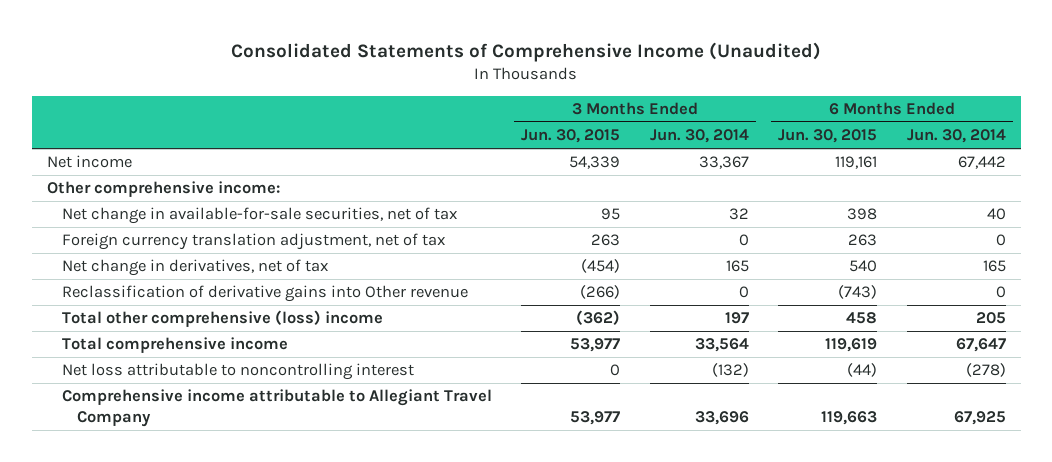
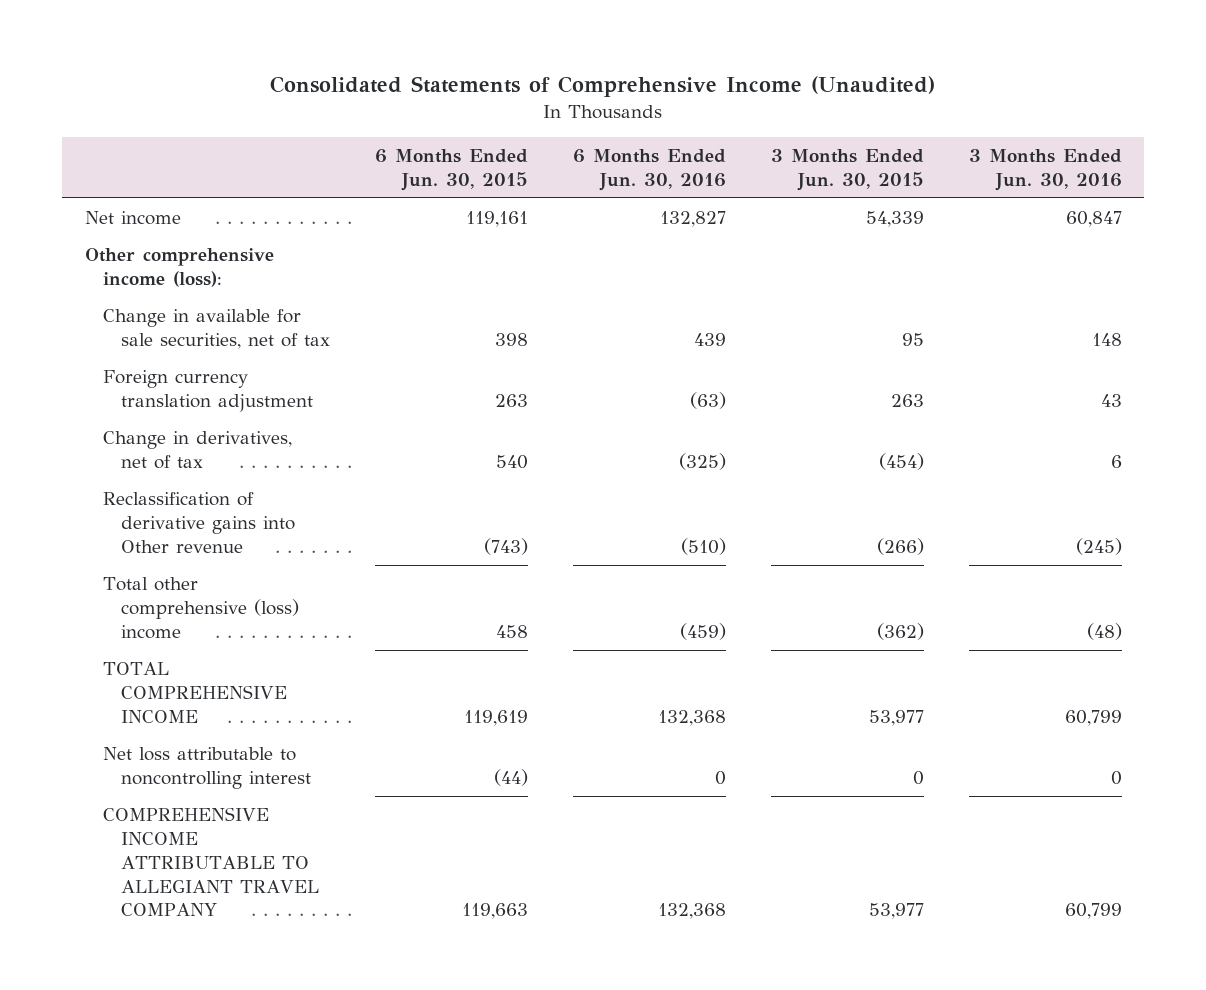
- | 3 Months Ended Jun. 30, 2015 | 3 Months Ended Jun. 30, 2014 | 6 Months Ended Jun. 30, 2015 | 6 Months Ended Jun. 30, 2014
+ | 6 Months Ended Jun. 30, 2015 | 6 Months Ended Jun. 30, 2016 | 3 Months Ended Jun. 30, 2015 | 3 Months Ended Jun. 30, 2016
- Other comprehensive income:
- Net change in available-for-sale securities, net of tax | 95 | 32 | 398 | 40
- Foreign currency translation adjustment, net of tax | 263 | 0 | 263 | 0
- Net change in derivatives, net of tax | (454) | 165 | 540 | 165
+ Other comprehensive income (loss):
+ Change in available for sale securities, net of tax | 398 | 439 | 95 | 148
+ Foreign currency translation adjustment | 263 | (63) | 263 | 43
+ Change in derivatives, net of tax | 540 | (325) | (454) | 6
- Total comprehensive income | 53,977 | 33,564 | 119,619 | 67,647
+ TOTAL COMPREHENSIVE INCOME | 119,619 | 132,368 | 53,977 | 60,799
- Comprehensive income attributable to Allegiant Travel Company | 53,977 | 33,696 | 119,663 | 67,925
+ COMPREHENSIVE INCOME ATTRIBUTABLE TO ALLEGIANT TRAVEL COMPANY | 119,663 | 132,368 | 53,977 | 60,799

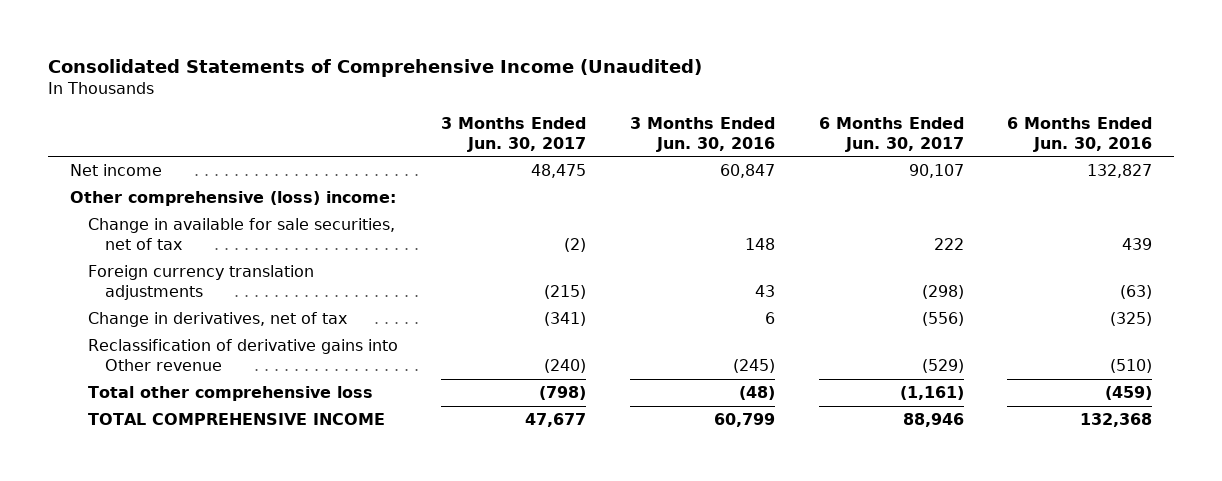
- | 6 Months Ended Jun. 30, 2015 | 6 Months Ended Jun. 30, 2016 | 3 Months Ended Jun. 30, 2015 | 3 Months Ended Jun. 30, 2016
+ | 3 Months Ended Jun. 30, 2017 | 3 Months Ended Jun. 30, 2016 | 6 Months Ended Jun. 30, 2017 | 6 Months Ended Jun. 30, 2016
- Other comprehensive income (loss):
+ Other comprehensive (loss) income:
- Foreign currency translation adjustment | 263 | (63) | 263 | 43
+ Foreign currency translation adjustments | (215) | 43 | (298) | (63)
- Total other comprehensive (loss) income | 458 | (459) | (362) | (48)
+ Total other comprehensive loss | (798) | (48) | (1,161) | (459)
- Net loss attributable to noncontrolling interest | (44) | 0 | 0 | 0
- COMPREHENSIVE INCOME ATTRIBUTABLE TO ALLEGIANT TRAVEL COMPANY | 119,663 | 132,368 | 53,977 | 60,799

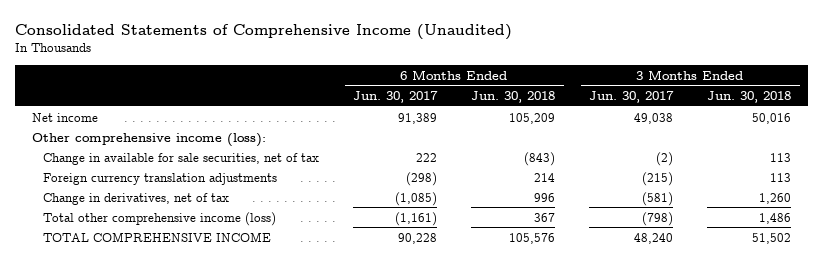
- | 3 Months Ended Jun. 30, 2017 | 3 Months Ended Jun. 30, 2016 | 6 Months Ended Jun. 30, 2017 | 6 Months Ended Jun. 30, 2016
+ | 6 Months Ended Jun. 30, 2017 | 6 Months Ended Jun. 30, 2018 | 3 Months Ended Jun. 30, 2017 | 3 Months Ended Jun. 30, 2018
- Net income | 48,475 | 60,847 | 90,107 | 132,827
- Other comprehensive (loss) income:
+ Net income | 91,389 | 105,209 | 49,038 | 50,016
+ Other comprehensive income (loss):
- Change in derivatives, net of tax | (341) | 6 | (556) | (325)
- Reclassification of derivative gains into Other revenue | (240) | (245) | (529) | (510)
- Total other comprehensive loss | (798) | (48) | (1,161) | (459)
- TOTAL COMPREHENSIVE INCOME | 47,677 | 60,799 | 88,946 | 132,368
+ Change in derivatives, net of tax | (1,085) | 996 | (581) | 1,260
+ Total other comprehensive income (loss) | (1,161) | 367 | (798) | 1,486
+ TOTAL COMPREHENSIVE INCOME | 90,228 | 105,576 | 48,240 | 51,502

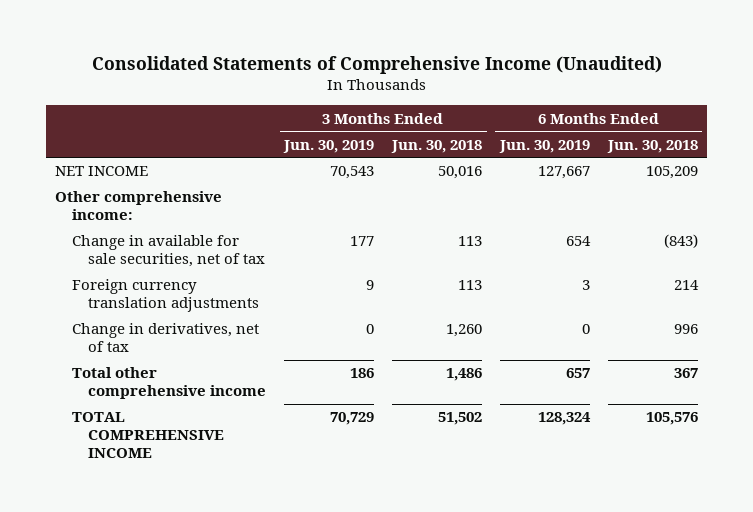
- | 6 Months Ended Jun. 30, 2017 | 6 Months Ended Jun. 30, 2018 | 3 Months Ended Jun. 30, 2017 | 3 Months Ended Jun. 30, 2018
+ | 3 Months Ended Jun. 30, 2019 | 3 Months Ended Jun. 30, 2018 | 6 Months Ended Jun. 30, 2019 | 6 Months Ended Jun. 30, 2018
- Net income | 91,389 | 105,209 | 49,038 | 50,016
- Other comprehensive income (loss):
+ NET INCOME | 70,543 | 50,016 | 127,667 | 105,209
+ Other comprehensive income:
- Total other comprehensive income (loss) | (1,161) | 367 | (798) | 1,486
+ Total other comprehensive income | 186 | 1,486 | 657 | 367

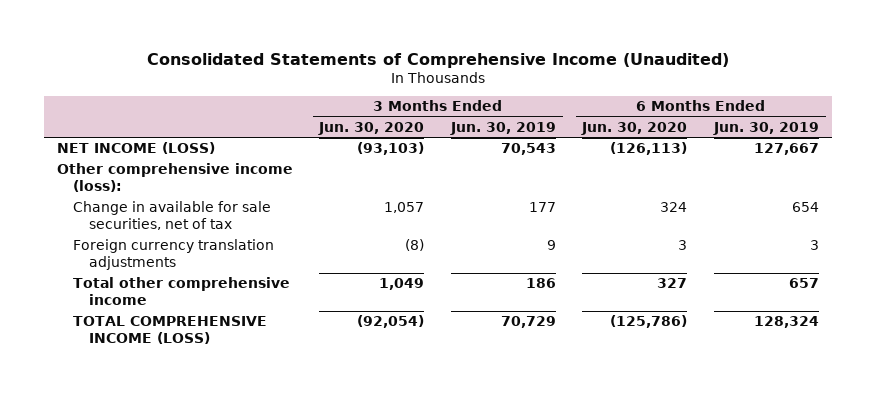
- | 3 Months Ended Jun. 30, 2019 | 3 Months Ended Jun. 30, 2018 | 6 Months Ended Jun. 30, 2019 | 6 Months Ended Jun. 30, 2018
+ | 3 Months Ended Jun. 30, 2020 | 3 Months Ended Jun. 30, 2019 | 6 Months Ended Jun. 30, 2020 | 6 Months Ended Jun. 30, 2019
- NET INCOME | 70,543 | 50,016 | 127,667 | 105,209
- Other comprehensive income:
+ NET INCOME (LOSS) | (93,103) | 70,543 | (126,113) | 127,667
+ Other comprehensive income (loss):
- Change in derivatives, net of tax | 0 | 1,260 | 0 | 996
- TOTAL COMPREHENSIVE INCOME | 70,729 | 51,502 | 128,324 | 105,576
+ TOTAL COMPREHENSIVE INCOME (LOSS) | (92,054) | 70,729 | (125,786) | 128,324

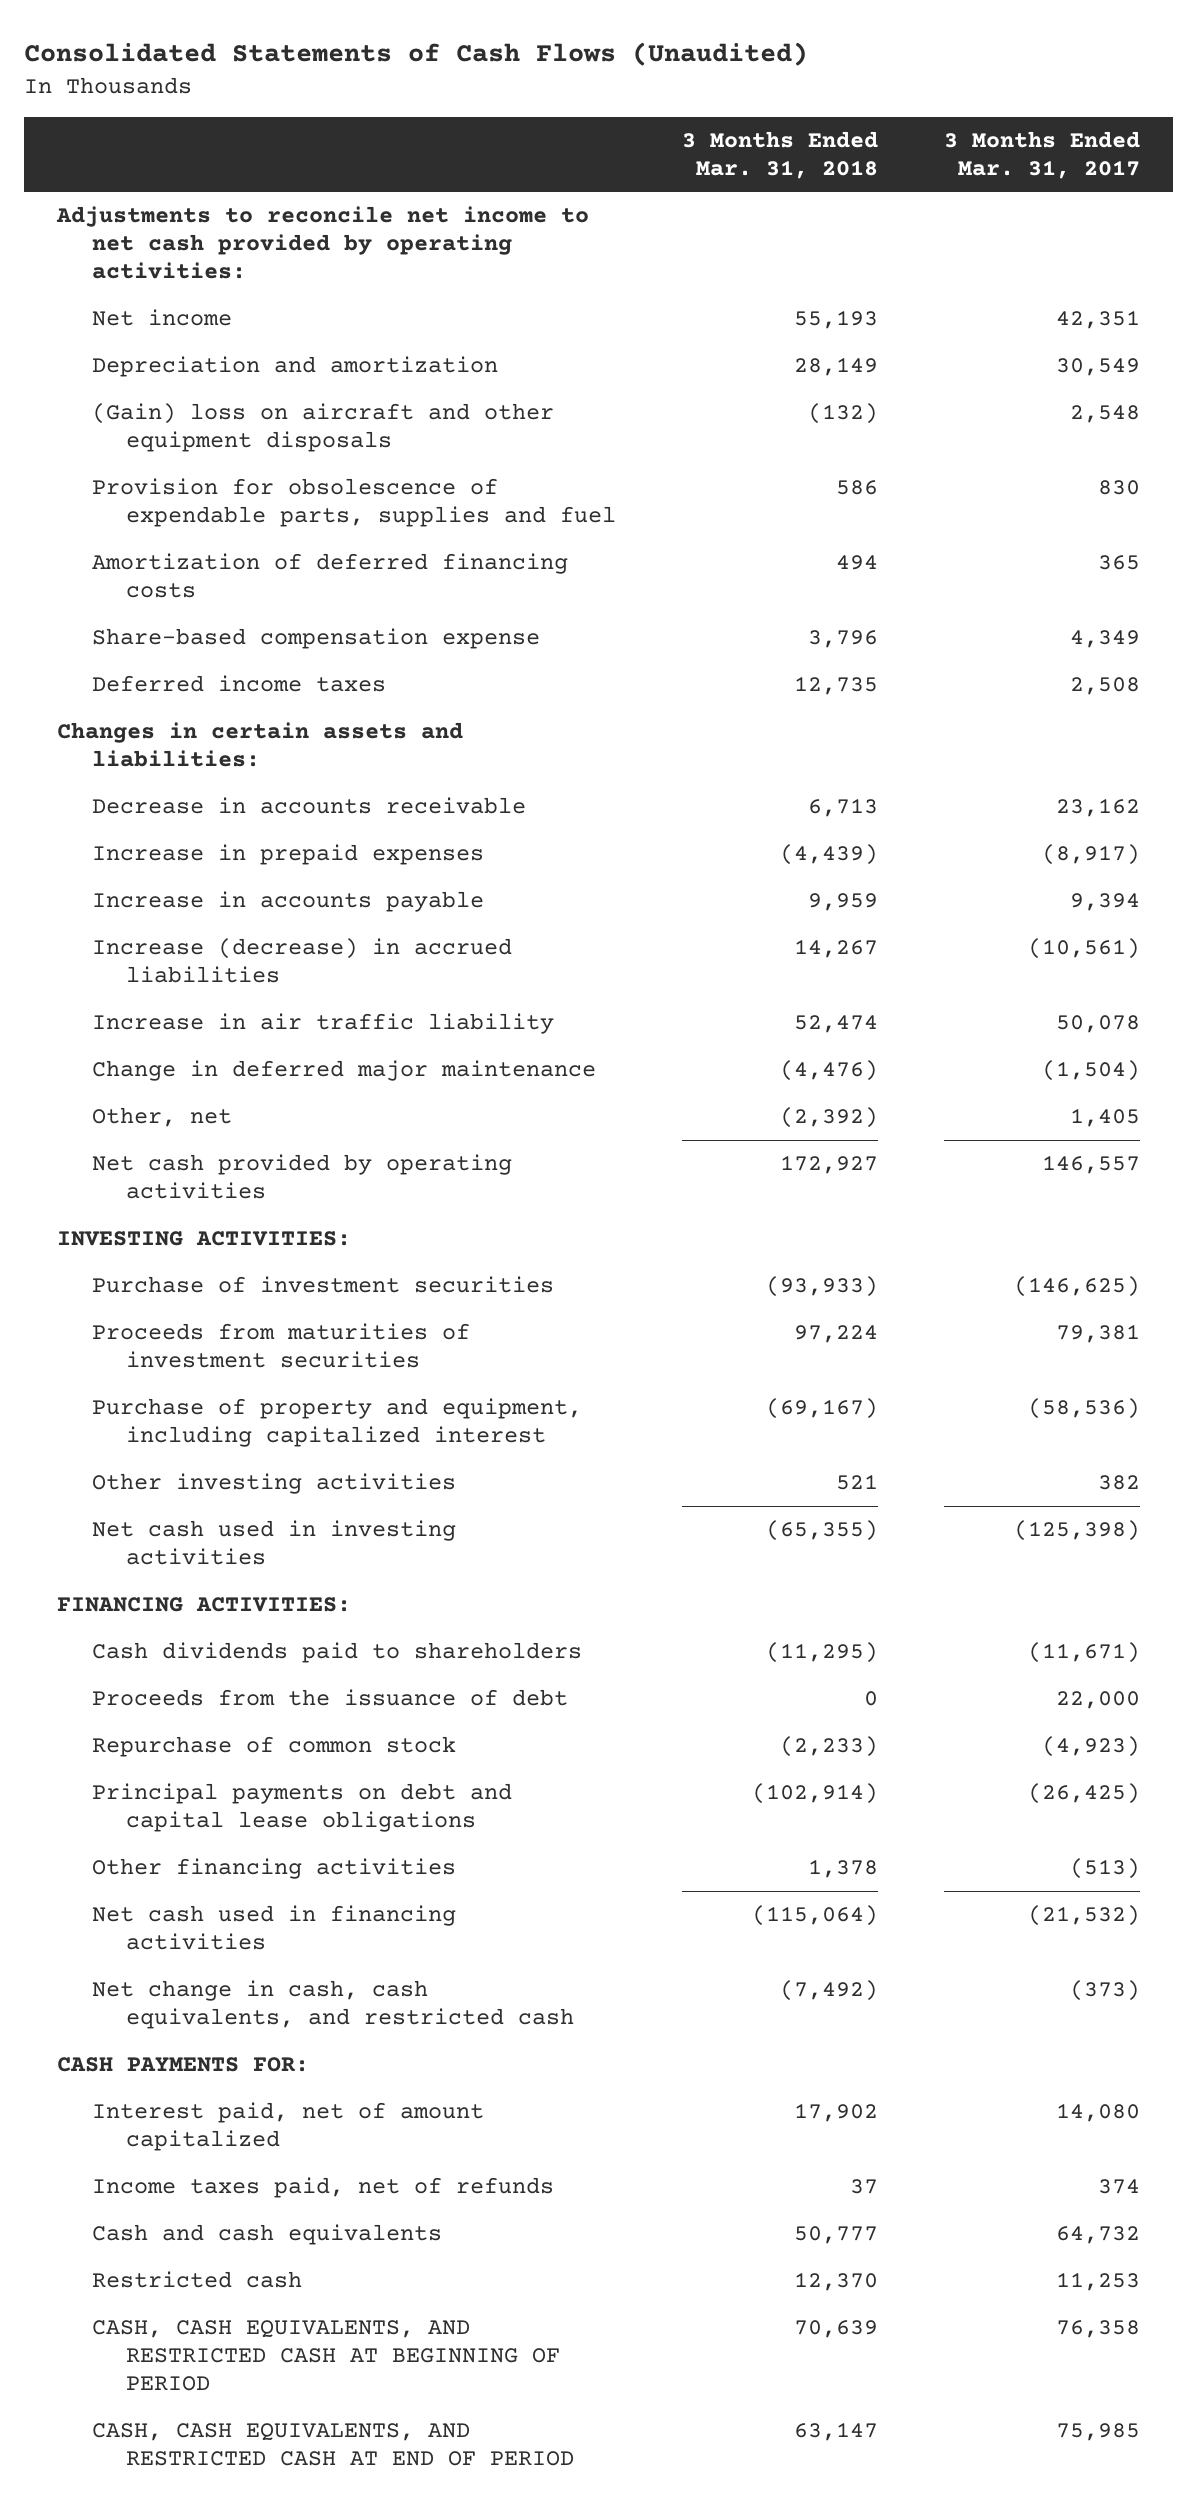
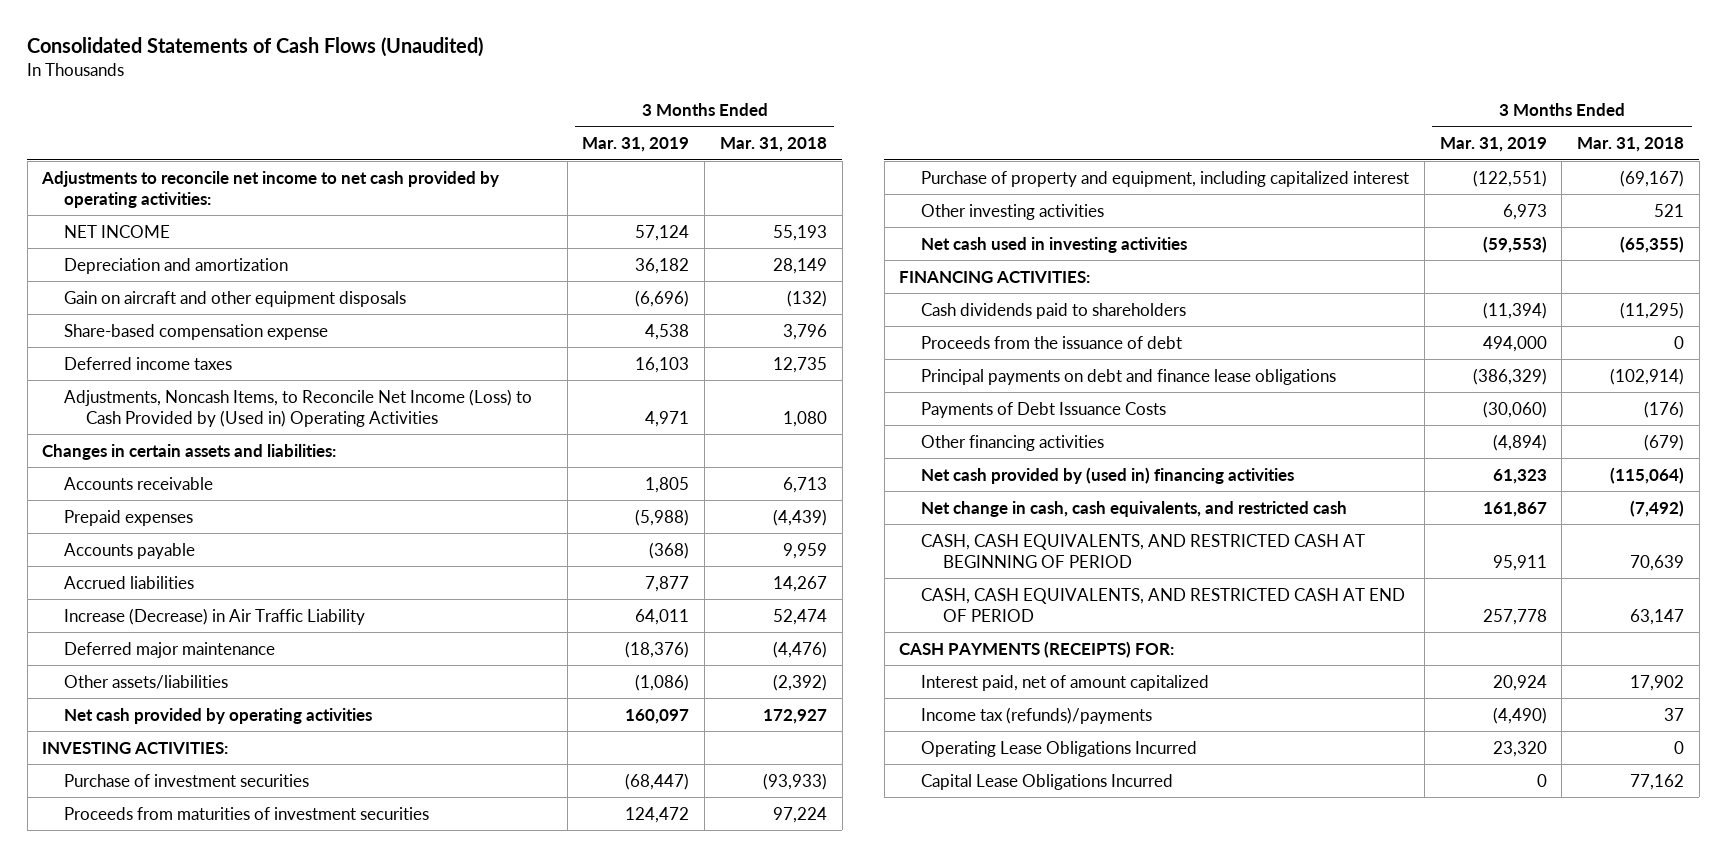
- | 3 Months Ended Mar. 31, 2018 | 3 Months Ended Mar. 31, 2017
+ | 3 Months Ended Mar. 31, 2019 | 3 Months Ended Mar. 31, 2018
- Net income | 55,193 | 42,351
+ NET INCOME | 57,124 | 55,193
- (Gain) loss on aircraft and other equipment disposals | (132) | 2,548
- Provision for obsolescence of expendable parts, supplies and fuel | 586 | 830
- Amortization of deferred financing costs | 494 | 365
+ Gain on aircraft and other equipment disposals | (6,696) | (132)
+ Adjustments, Noncash Items, to Reconcile Net Income (Loss) to Cash Provided by (Used in) Operating Activities | 4,971 | 1,080
- Decrease in accounts receivable | 6,713 | 23,162
- Increase in prepaid expenses | (4,439) | (8,917)
- Increase in accounts payable | 9,959 | 9,394
- Increase (decrease) in accrued liabilities | 14,267 | (10,561)
- Increase in air traffic liability | 52,474 | 50,078
- Change in deferred major maintenance | (4,476) | (1,504)
- Other, net | (2,392) | 1,405
+ Accounts receivable | 1,805 | 6,713
+ Prepaid expenses | (5,988) | (4,439)
+ Accounts payable | (368) | 9,959
+ Accrued liabilities | 7,877 | 14,267
+ Increase (Decrease) in Air Traffic Liability | 64,011 | 52,474
+ Deferred major maintenance | (18,376) | (4,476)
+ Other assets/liabilities | (1,086) | (2,392)
- Repurchase of common stock | (2,233) | (4,923)
- Principal payments on debt and capital lease obligations | (102,914) | (26,425)
- Other financing activities | 1,378 | (513)
- Net cash used in financing activities | (115,064) | (21,532)
+ Principal payments on debt and finance lease obligations | (386,329) | (102,914)
+ Payments of Debt Issuance Costs | (30,060) | (176)
+ Other financing activities | (4,894) | (679)
+ Net cash provided by (used in) financing activities | 61,323 | (115,064)
- CASH PAYMENTS FOR:
- Income taxes paid, net of refunds | 37 | 374
- Cash and cash equivalents | 50,777 | 64,732
- Restricted cash | 12,370 | 11,253
+ CASH PAYMENTS (RECEIPTS) FOR:
moved down: Interest paid, net of amount capitalized | 20,924 | 17,902
+ Income tax (refunds)/payments | (4,490) | 37
+ Operating Lease Obligations Incurred | 23,320 | 0
+ Capital Lease Obligations Incurred | 0 | 77,162

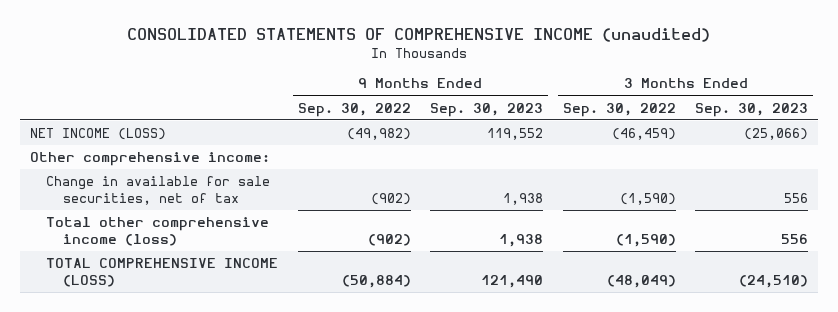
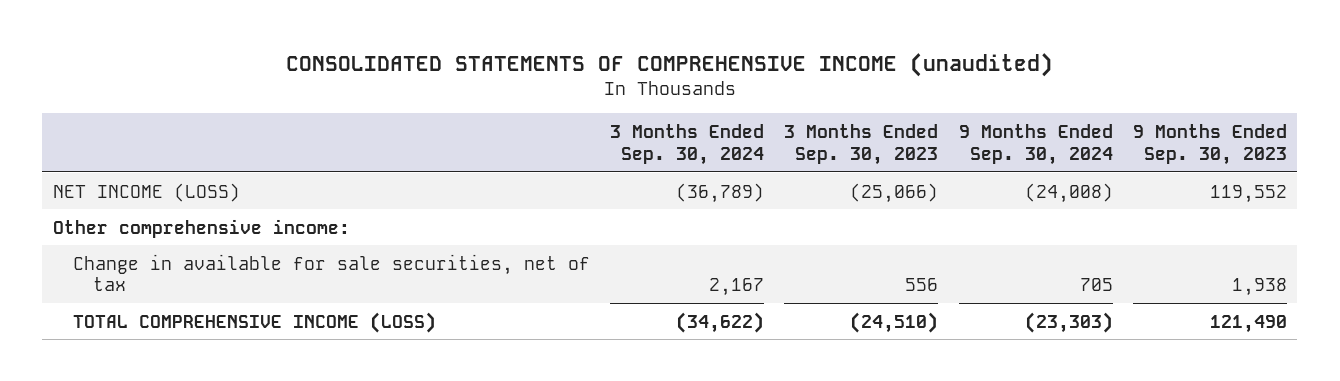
- | 9 Months Ended Sep. 30, 2022 | 9 Months Ended Sep. 30, 2023 | 3 Months Ended Sep. 30, 2022 | 3 Months Ended Sep. 30, 2023
+ | 3 Months Ended Sep. 30, 2024 | 3 Months Ended Sep. 30, 2023 | 9 Months Ended Sep. 30, 2024 | 9 Months Ended Sep. 30, 2023
- Total other comprehensive income (loss) | (902) | 1,938 | (1,590) | 556

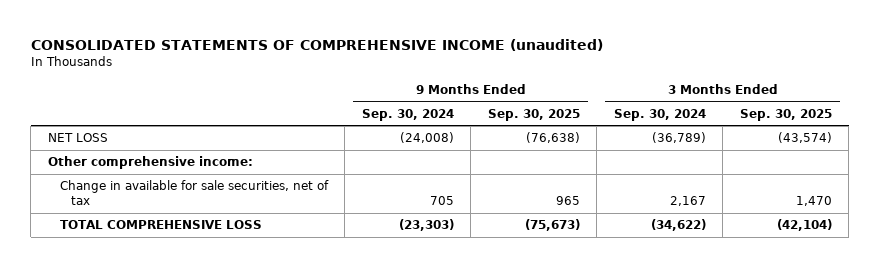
- | 3 Months Ended Sep. 30, 2024 | 3 Months Ended Sep. 30, 2023 | 9 Months Ended Sep. 30, 2024 | 9 Months Ended Sep. 30, 2023
+ | 9 Months Ended Sep. 30, 2024 | 9 Months Ended Sep. 30, 2025 | 3 Months Ended Sep. 30, 2024 | 3 Months Ended Sep. 30, 2025
- NET INCOME (LOSS) | (36,789) | (25,066) | (24,008) | 119,552
+ NET LOSS | (24,008) | (76,638) | (36,789) | (43,574)
- TOTAL COMPREHENSIVE INCOME (LOSS) | (34,622) | (24,510) | (23,303) | 121,490
+ TOTAL COMPREHENSIVE LOSS | (23,303) | (75,673) | (34,622) | (42,104)

